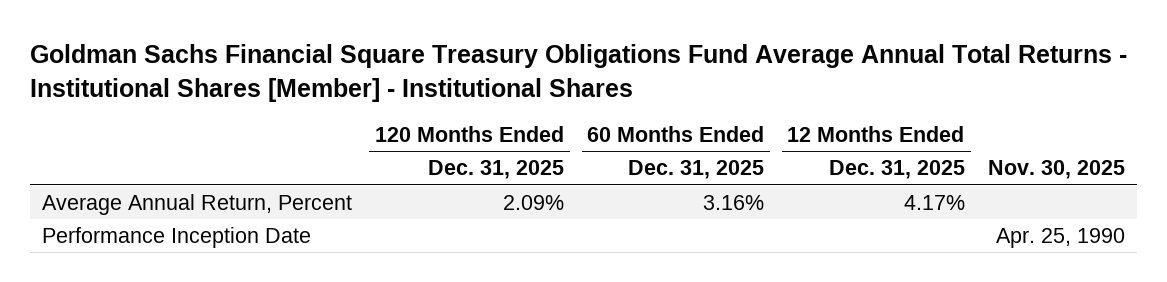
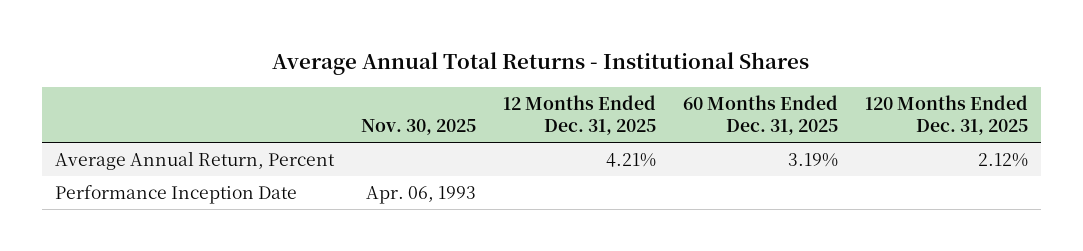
- Goldman Sachs Financial Square Treasury Obligations Fund Average Annual Total Returns - Institutional Shares [Member] - Institutional Shares
+ Average Annual Total Returns - Institutional Shares
- | 120 Months Ended Dec. 31, 2025 | 60 Months Ended Dec. 31, 2025 | 12 Months Ended Dec. 31, 2025 | Nov. 30, 2025
+ | Nov. 30, 2025 | 12 Months Ended Dec. 31, 2025 | 60 Months Ended Dec. 31, 2025 | 120 Months Ended Dec. 31, 2025
- Average Annual Return, Percent | 2.09% | 3.16% | 4.17% |
- Performance Inception Date | | | | Apr. 25, 1990
+ Average Annual Return, Percent | | 4.21% | 3.19% | 2.12%
+ Performance Inception Date | Apr. 06, 1993 | | |

